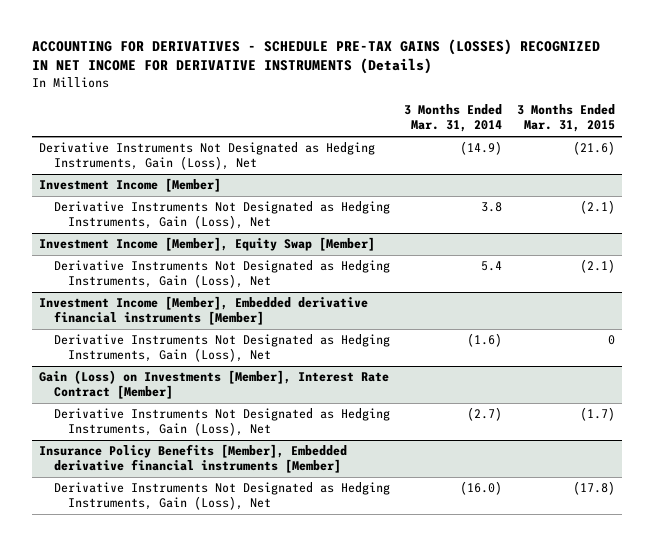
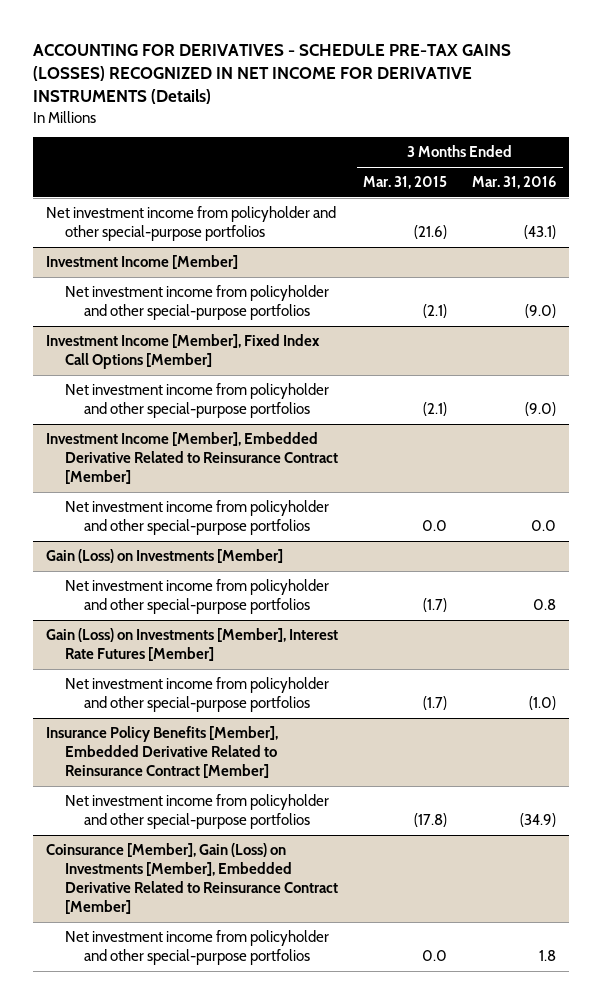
- | 3 Months Ended Mar. 31, 2014 | 3 Months Ended Mar. 31, 2015
+ | 3 Months Ended Mar. 31, 2015 | 3 Months Ended Mar. 31, 2016
- Derivative Instruments Not Designated as Hedging Instruments, Gain (Loss), Net | (14.9) | (21.6)
+ Net investment income from policyholder and other special-purpose portfolios | (21.6) | (43.1)
@ Investment Income [Member]
- Derivative Instruments Not Designated as Hedging Instruments, Gain (Loss), Net | 3.8 | (2.1)
- Investment Income [Member], Equity Swap [Member]
- Derivative Instruments Not Designated as Hedging Instruments, Gain (Loss), Net | 5.4 | (2.1)
- Investment Income [Member], Embedded derivative financial instruments [Member]
- Derivative Instruments Not Designated as Hedging Instruments, Gain (Loss), Net | (1.6) | 0
- Gain (Loss) on Investments [Member], Interest Rate Contract [Member]
- Derivative Instruments Not Designated as Hedging Instruments, Gain (Loss), Net | (2.7) | (1.7)
- Insurance Policy Benefits [Member], Embedded derivative financial instruments [Member]
- Derivative Instruments Not Designated as Hedging Instruments, Gain (Loss), Net | (16.0) | (17.8)
@ Investment Income [Member]
+ Net investment income from policyholder and other special-purpose portfolios | (2.1) | (9.0)
+ Investment Income [Member], Fixed Index Call Options [Member]
+ Net investment income from policyholder and other special-purpose portfolios | (2.1) | (9.0)
+ Investment Income [Member], Embedded Derivative Related to Reinsurance Contract [Member]
+ Net investment income from policyholder and other special-purpose portfolios | 0.0 | 0.0
+ Gain (Loss) on Investments [Member]
+ Net investment income from policyholder and other special-purpose portfolios | (1.7) | 0.8
+ Gain (Loss) on Investments [Member], Interest Rate Futures [Member]
+ Net investment income from policyholder and other special-purpose portfolios | (1.7) | (1.0)
+ Insurance Policy Benefits [Member], Embedded Derivative Related to Reinsurance Contract [Member]
+ Net investment income from policyholder and other special-purpose portfolios | (17.8) | (34.9)
+ Coinsurance [Member], Gain (Loss) on Investments [Member], Embedded Derivative Related to Reinsurance Contract [Member]
+ Net investment income from policyholder and other special-purpose portfolios | 0.0 | 1.8

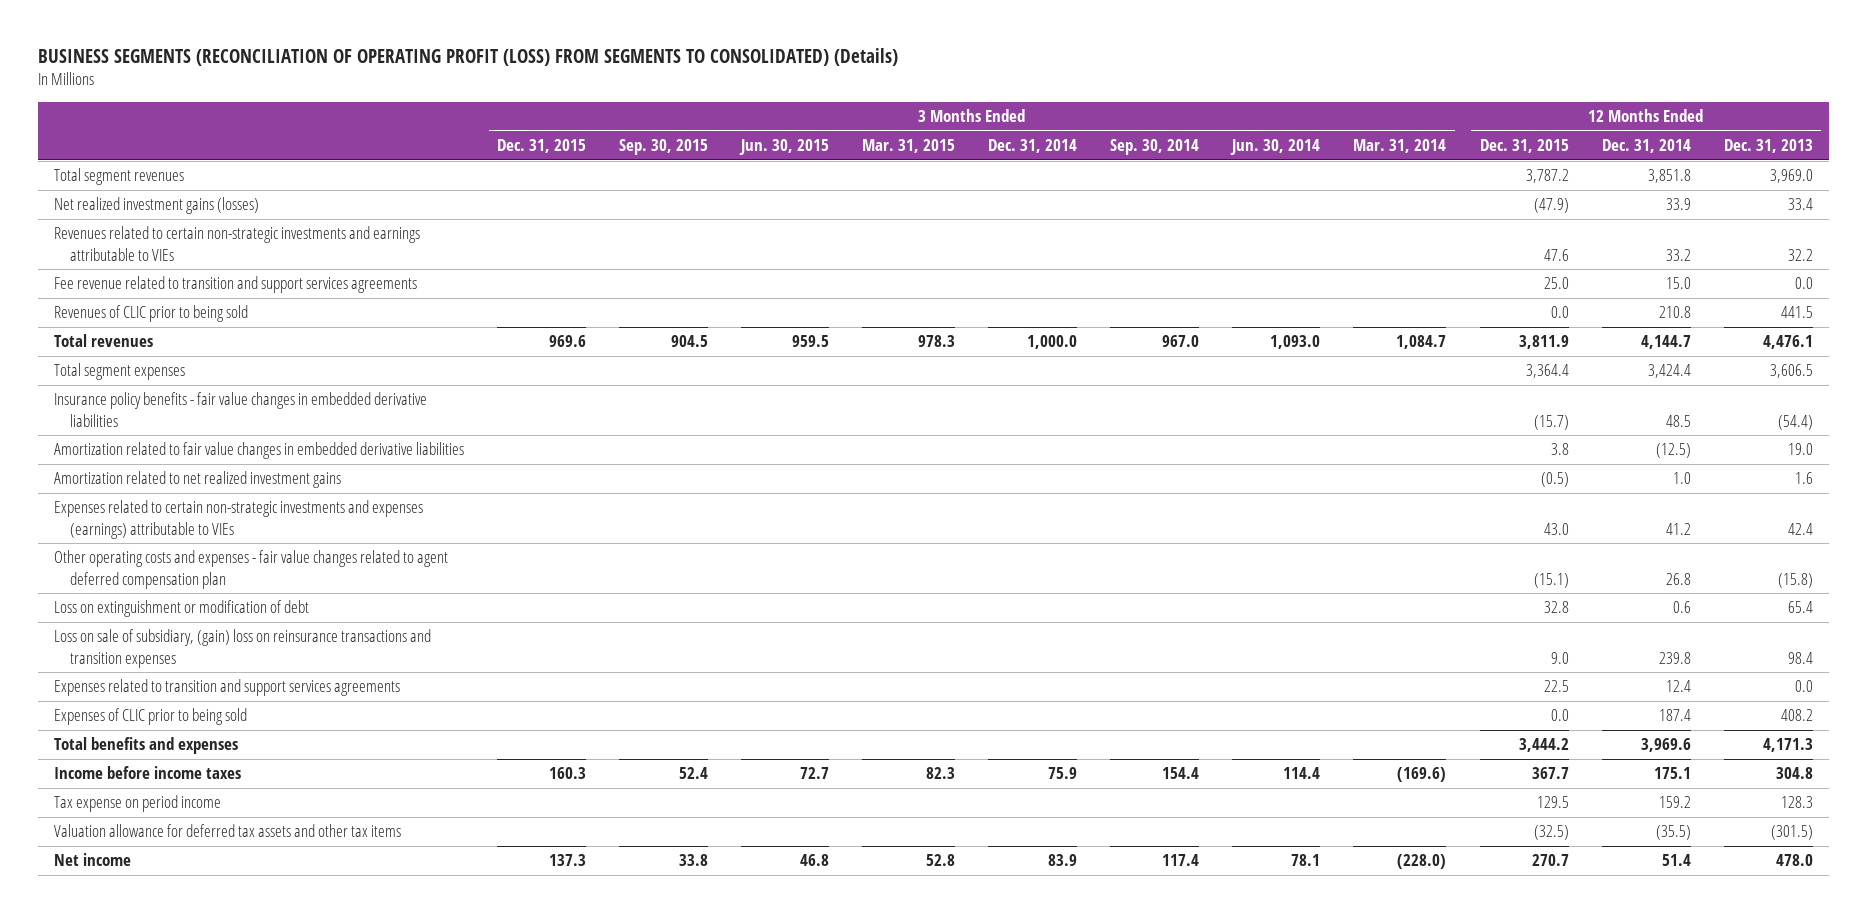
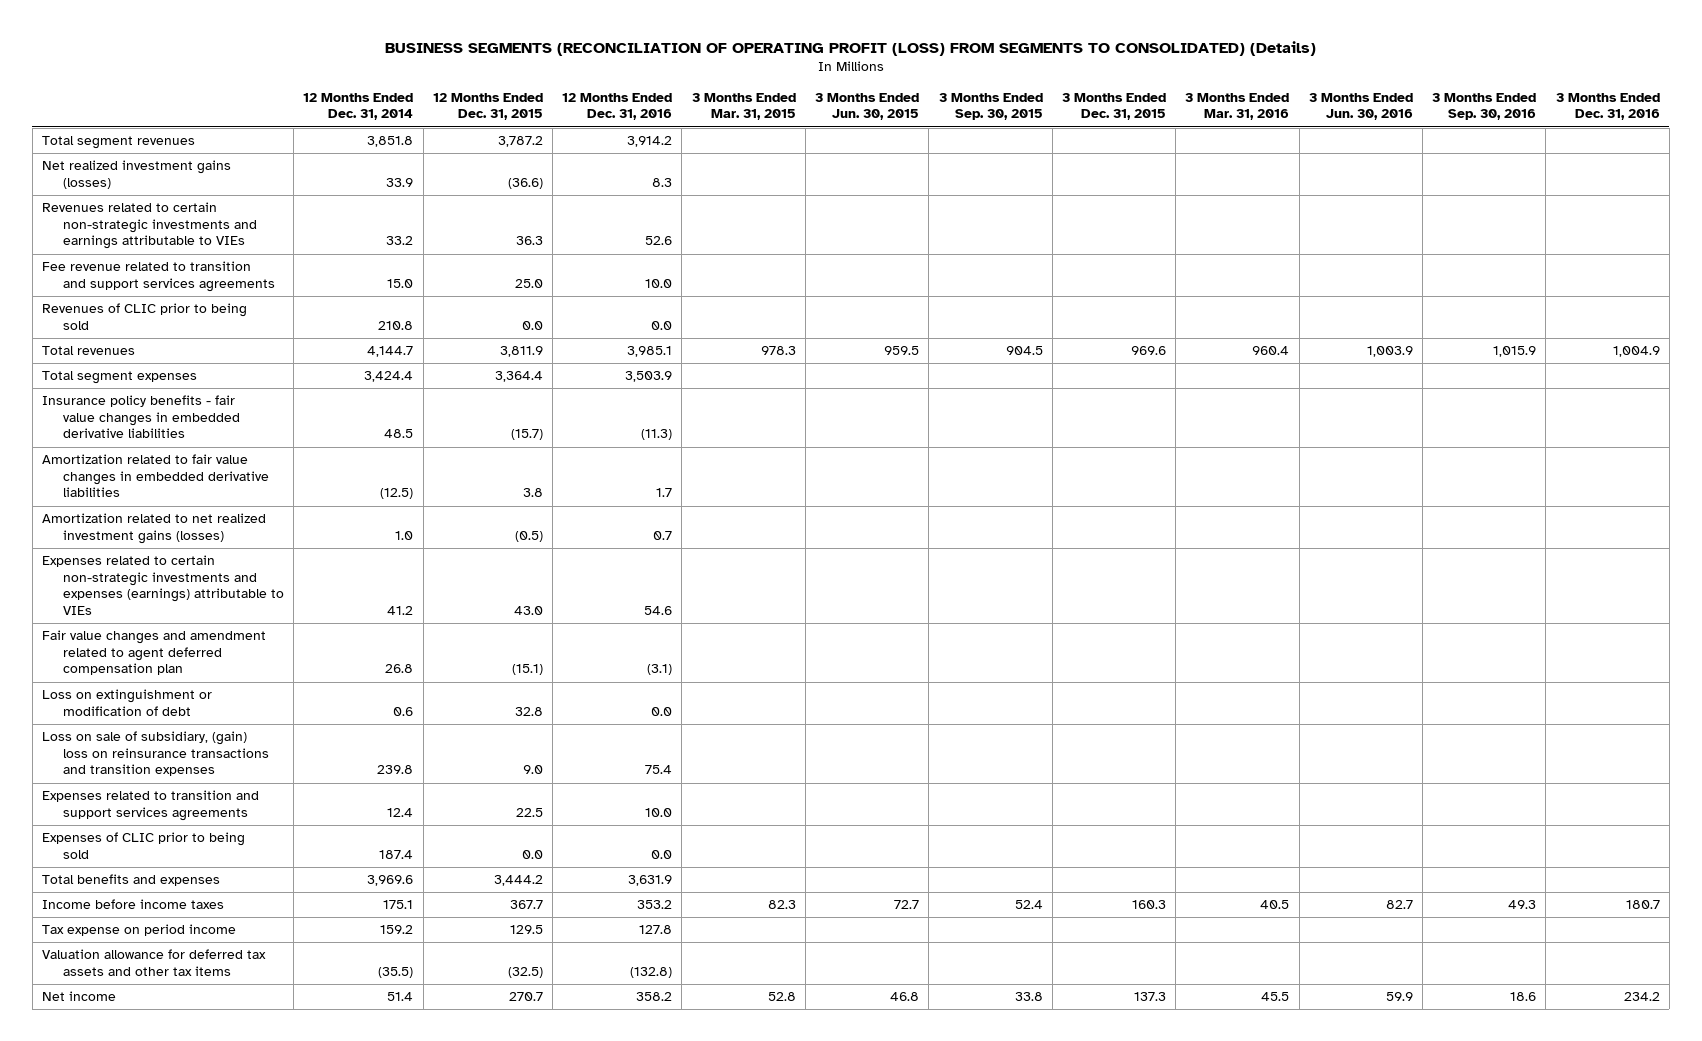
- | 3 Months Ended Dec. 31, 2015 | 3 Months Ended Sep. 30, 2015 | 3 Months Ended Jun. 30, 2015 | 3 Months Ended Mar. 31, 2015 | 3 Months Ended Dec. 31, 2014 | 3 Months Ended Sep. 30, 2014 | 3 Months Ended Jun. 30, 2014 | 3 Months Ended Mar. 31, 2014 | 12 Months Ended Dec. 31, 2015 | 12 Months Ended Dec. 31, 2014 | 12 Months Ended Dec. 31, 2013
+ | 12 Months Ended Dec. 31, 2014 | 12 Months Ended Dec. 31, 2015 | 12 Months Ended Dec. 31, 2016 | 3 Months Ended Mar. 31, 2015 | 3 Months Ended Jun. 30, 2015 | 3 Months Ended Sep. 30, 2015 | 3 Months Ended Dec. 31, 2015 | 3 Months Ended Mar. 31, 2016 | 3 Months Ended Jun. 30, 2016 | 3 Months Ended Sep. 30, 2016 | 3 Months Ended Dec. 31, 2016
- Net realized investment gains (losses) | | | | | | | | | (47.9) | 33.9 | 33.4
- Revenues related to certain non-strategic investments and earnings attributable to VIEs | | | | | | | | | 47.6 | 33.2 | 32.2
+ Net realized investment gains (losses) | 33.9 | (36.6) | 8.3 | | | | | | | |
+ Revenues related to certain non-strategic investments and earnings attributable to VIEs | 33.2 | 36.3 | 52.6 | | | | | | | |
- Amortization related to net realized investment gains | | | | | | | | | (0.5) | 1.0 | 1.6
+ Amortization related to net realized investment gains (losses) | 1.0 | (0.5) | 0.7 | | | | | | | |
- Other operating costs and expenses - fair value changes related to agent deferred compensation plan | | | | | | | | | (15.1) | 26.8 | (15.8)
+ Fair value changes and amendment related to agent deferred compensation plan | 26.8 | (15.1) | (3.1) | | | | | | | |

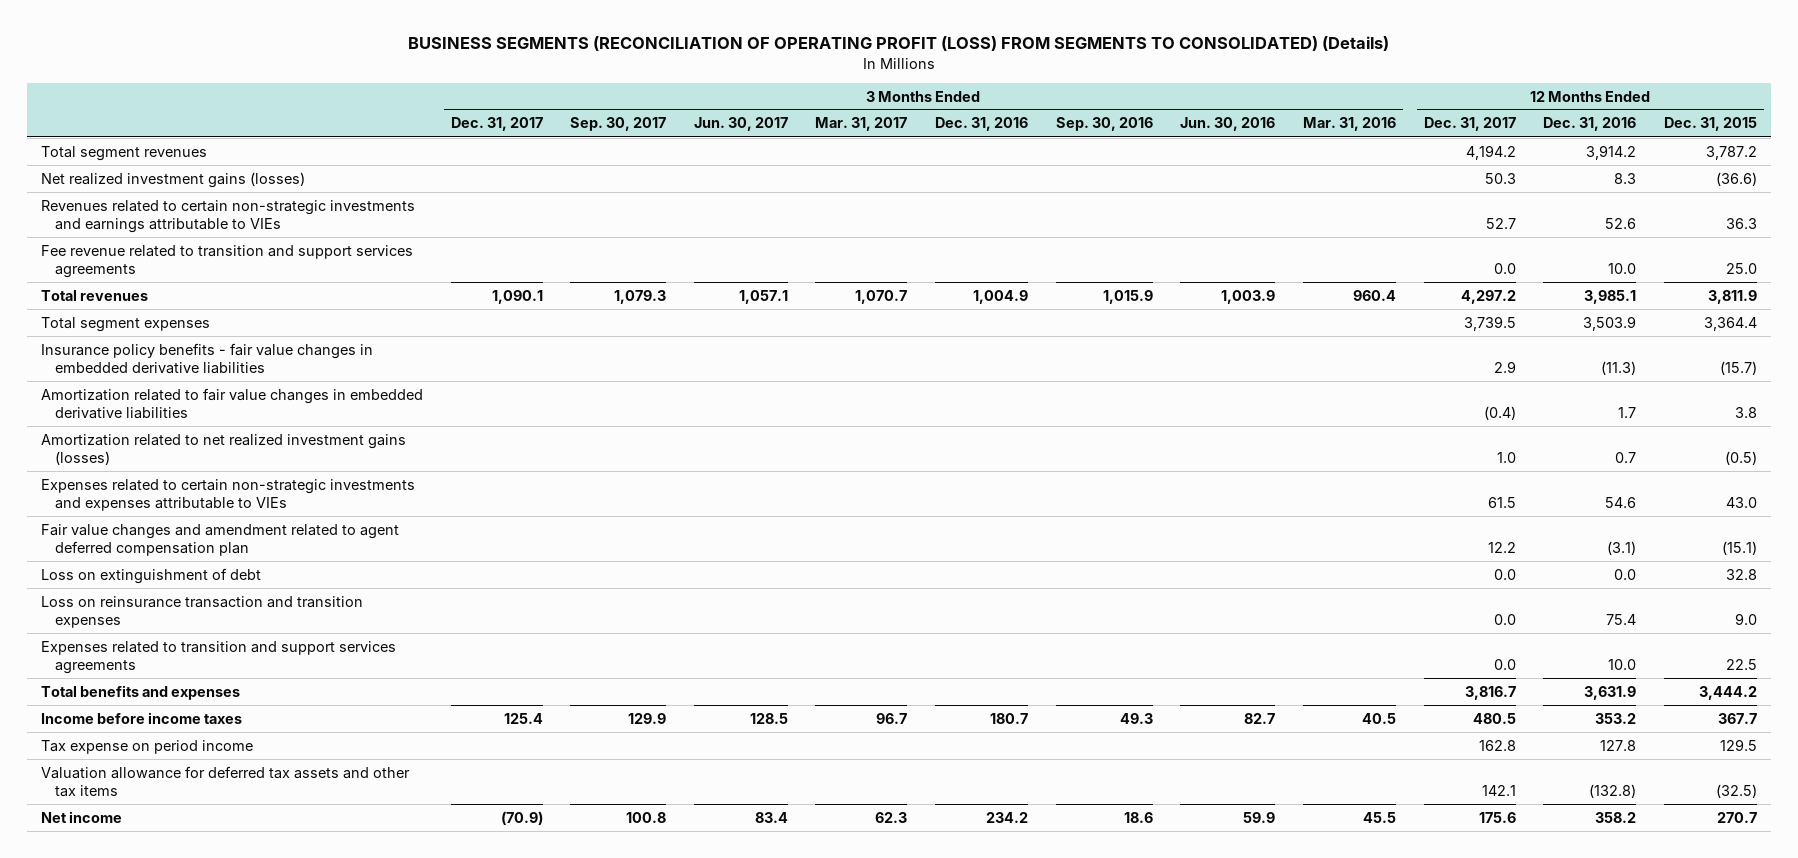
- | 12 Months Ended Dec. 31, 2014 | 12 Months Ended Dec. 31, 2015 | 12 Months Ended Dec. 31, 2016 | 3 Months Ended Mar. 31, 2015 | 3 Months Ended Jun. 30, 2015 | 3 Months Ended Sep. 30, 2015 | 3 Months Ended Dec. 31, 2015 | 3 Months Ended Mar. 31, 2016 | 3 Months Ended Jun. 30, 2016 | 3 Months Ended Sep. 30, 2016 | 3 Months Ended Dec. 31, 2016
+ | 3 Months Ended Dec. 31, 2017 | 3 Months Ended Sep. 30, 2017 | 3 Months Ended Jun. 30, 2017 | 3 Months Ended Mar. 31, 2017 | 3 Months Ended Dec. 31, 2016 | 3 Months Ended Sep. 30, 2016 | 3 Months Ended Jun. 30, 2016 | 3 Months Ended Mar. 31, 2016 | 12 Months Ended Dec. 31, 2017 | 12 Months Ended Dec. 31, 2016 | 12 Months Ended Dec. 31, 2015
- Revenues of CLIC prior to being sold | 210.8 | 0.0 | 0.0 | | | | | | | |
- Expenses related to certain non-strategic investments and expenses (earnings) attributable to VIEs | 41.2 | 43.0 | 54.6 | | | | | | | |
+ Expenses related to certain non-strategic investments and expenses attributable to VIEs | | | | | | | | | 61.5 | 54.6 | 43.0
- Loss on extinguishment or modification of debt | 0.6 | 32.8 | 0.0 | | | | | | | |
- Loss on sale of subsidiary, (gain) loss on reinsurance transactions and transition expenses | 239.8 | 9.0 | 75.4 | | | | | | | |
+ Loss on extinguishment of debt | | | | | | | | | 0.0 | 0.0 | 32.8
+ Loss on reinsurance transaction and transition expenses | | | | | | | | | 0.0 | 75.4 | 9.0
- Expenses of CLIC prior to being sold | 187.4 | 0.0 | 0.0 | | | | | | | |

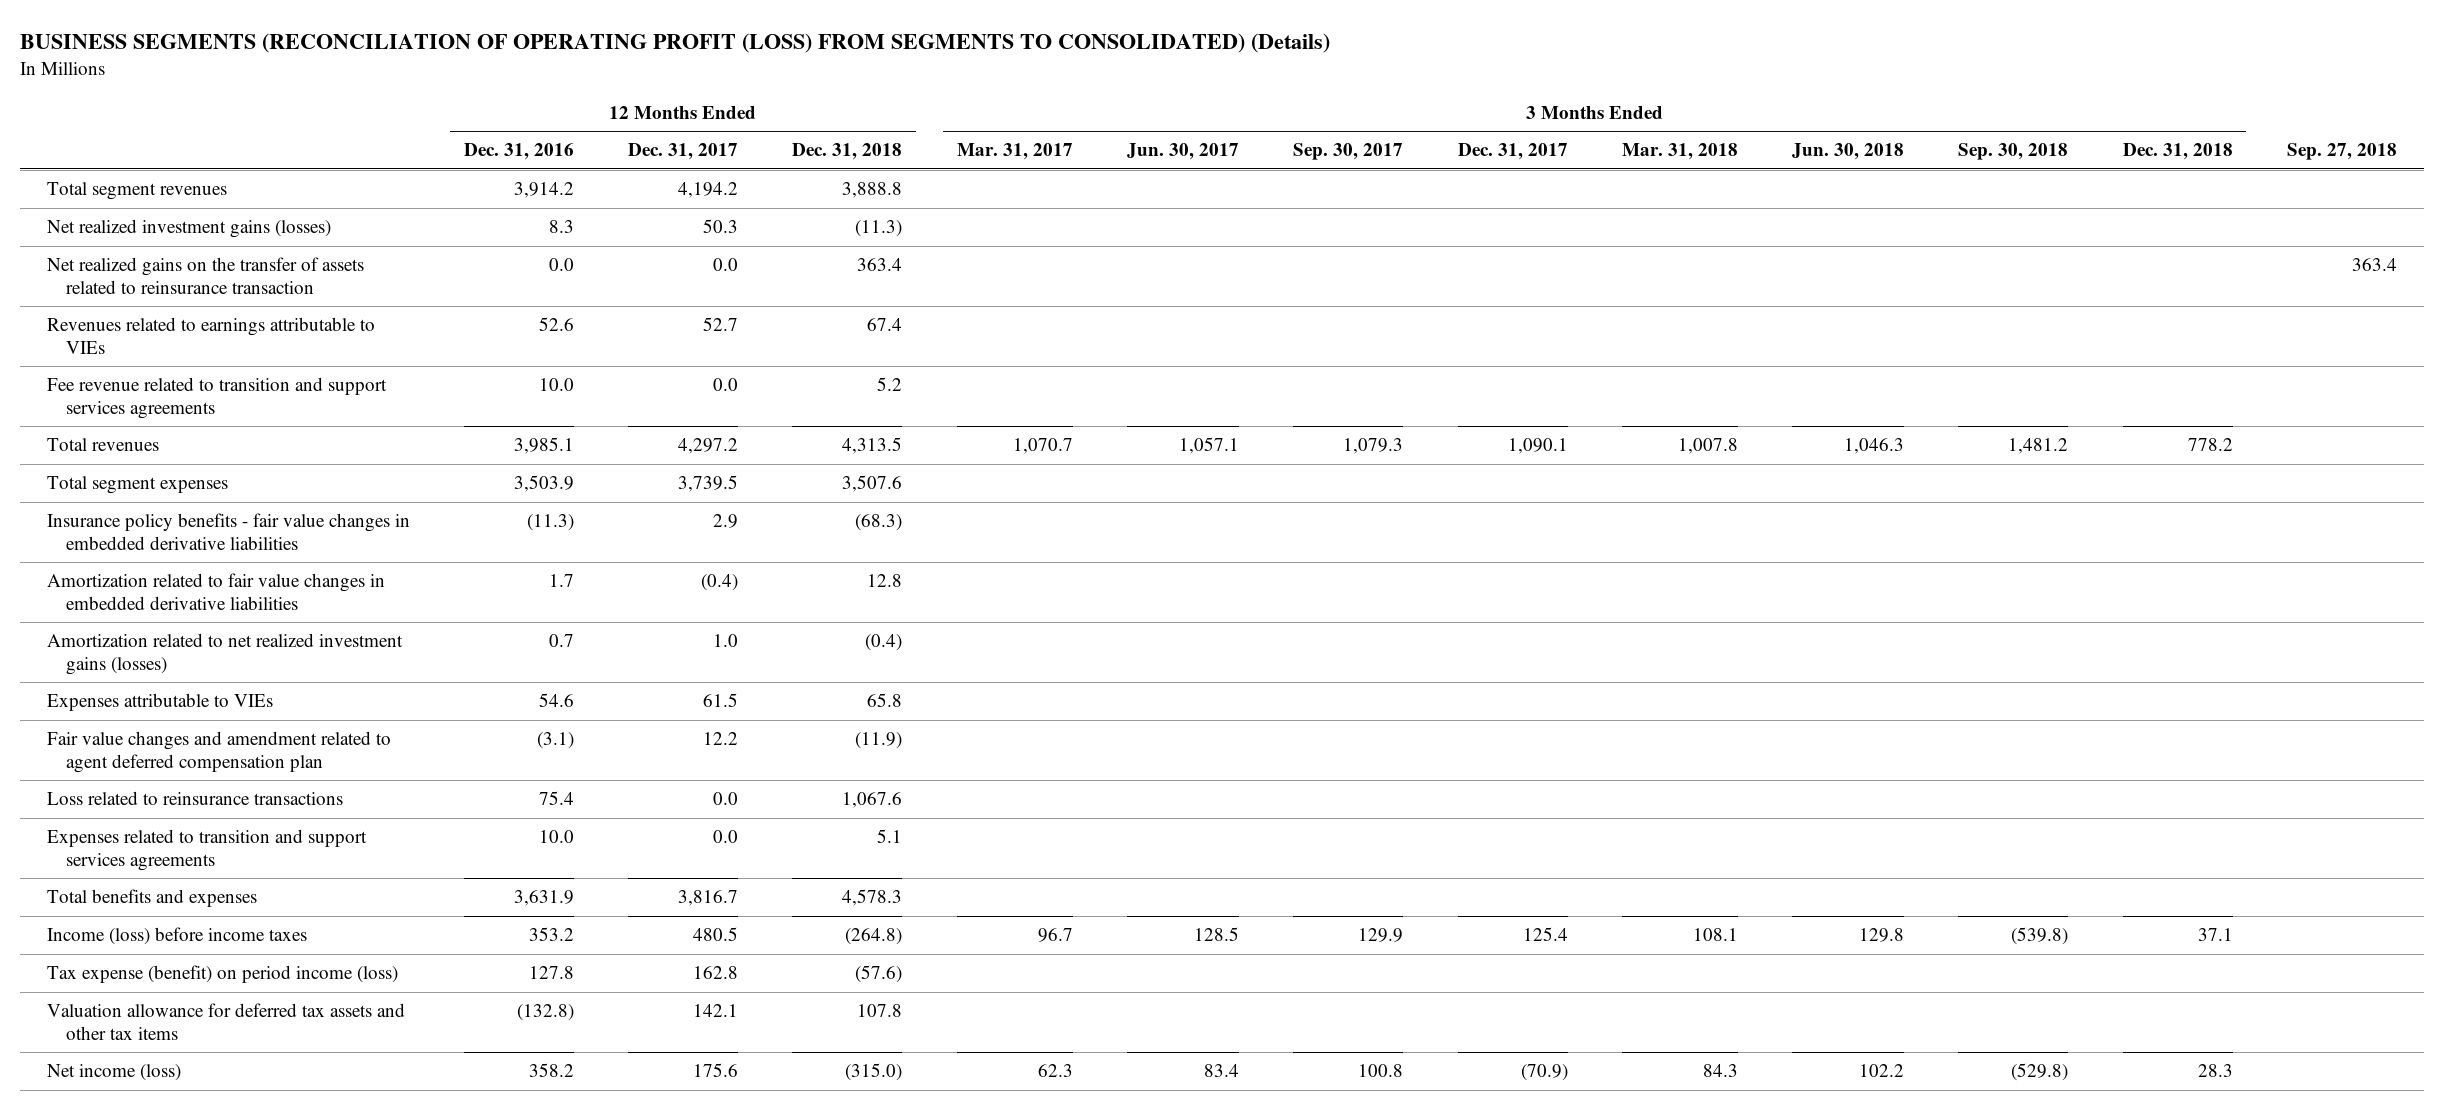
- | 3 Months Ended Dec. 31, 2017 | 3 Months Ended Sep. 30, 2017 | 3 Months Ended Jun. 30, 2017 | 3 Months Ended Mar. 31, 2017 | 3 Months Ended Dec. 31, 2016 | 3 Months Ended Sep. 30, 2016 | 3 Months Ended Jun. 30, 2016 | 3 Months Ended Mar. 31, 2016 | 12 Months Ended Dec. 31, 2017 | 12 Months Ended Dec. 31, 2016 | 12 Months Ended Dec. 31, 2015
+ | 12 Months Ended Dec. 31, 2016 | 12 Months Ended Dec. 31, 2017 | 12 Months Ended Dec. 31, 2018 | 3 Months Ended Mar. 31, 2017 | 3 Months Ended Jun. 30, 2017 | 3 Months Ended Sep. 30, 2017 | 3 Months Ended Dec. 31, 2017 | 3 Months Ended Mar. 31, 2018 | 3 Months Ended Jun. 30, 2018 | 3 Months Ended Sep. 30, 2018 | 3 Months Ended Dec. 31, 2018 | Sep. 27, 2018
- Revenues related to certain non-strategic investments and earnings attributable to VIEs | | | | | | | | | 52.7 | 52.6 | 36.3
+ Net realized gains on the transfer of assets related to reinsurance transaction | 0.0 | 0.0 | 363.4 | | | | | | | | | 363.4
+ Revenues related to earnings attributable to VIEs | 52.6 | 52.7 | 67.4 | | | | | | | | |
- Expenses related to certain non-strategic investments and expenses attributable to VIEs | | | | | | | | | 61.5 | 54.6 | 43.0
+ Expenses attributable to VIEs | 54.6 | 61.5 | 65.8 | | | | | | | | |
- Loss on extinguishment of debt | | | | | | | | | 0.0 | 0.0 | 32.8
- Loss on reinsurance transaction and transition expenses | | | | | | | | | 0.0 | 75.4 | 9.0
+ Loss related to reinsurance transactions | 75.4 | 0.0 | 1,067.6 | | | | | | | | |
- Income before income taxes | 125.4 | 129.9 | 128.5 | 96.7 | 180.7 | 49.3 | 82.7 | 40.5 | 480.5 | 353.2 | 367.7
- Tax expense on period income | | | | | | | | | 162.8 | 127.8 | 129.5
+ Income (loss) before income taxes | 353.2 | 480.5 | (264.8) | 96.7 | 128.5 | 129.9 | 125.4 | 108.1 | 129.8 | (539.8) | 37.1 |
+ Tax expense (benefit) on period income (loss) | 127.8 | 162.8 | (57.6) | | | | | | | | |
- Net income | (70.9) | 100.8 | 83.4 | 62.3 | 234.2 | 18.6 | 59.9 | 45.5 | 175.6 | 358.2 | 270.7
+ Net income (loss) | 358.2 | 175.6 | (315.0) | 62.3 | 83.4 | 100.8 | (70.9) | 84.3 | 102.2 | (529.8) | 28.3 |

